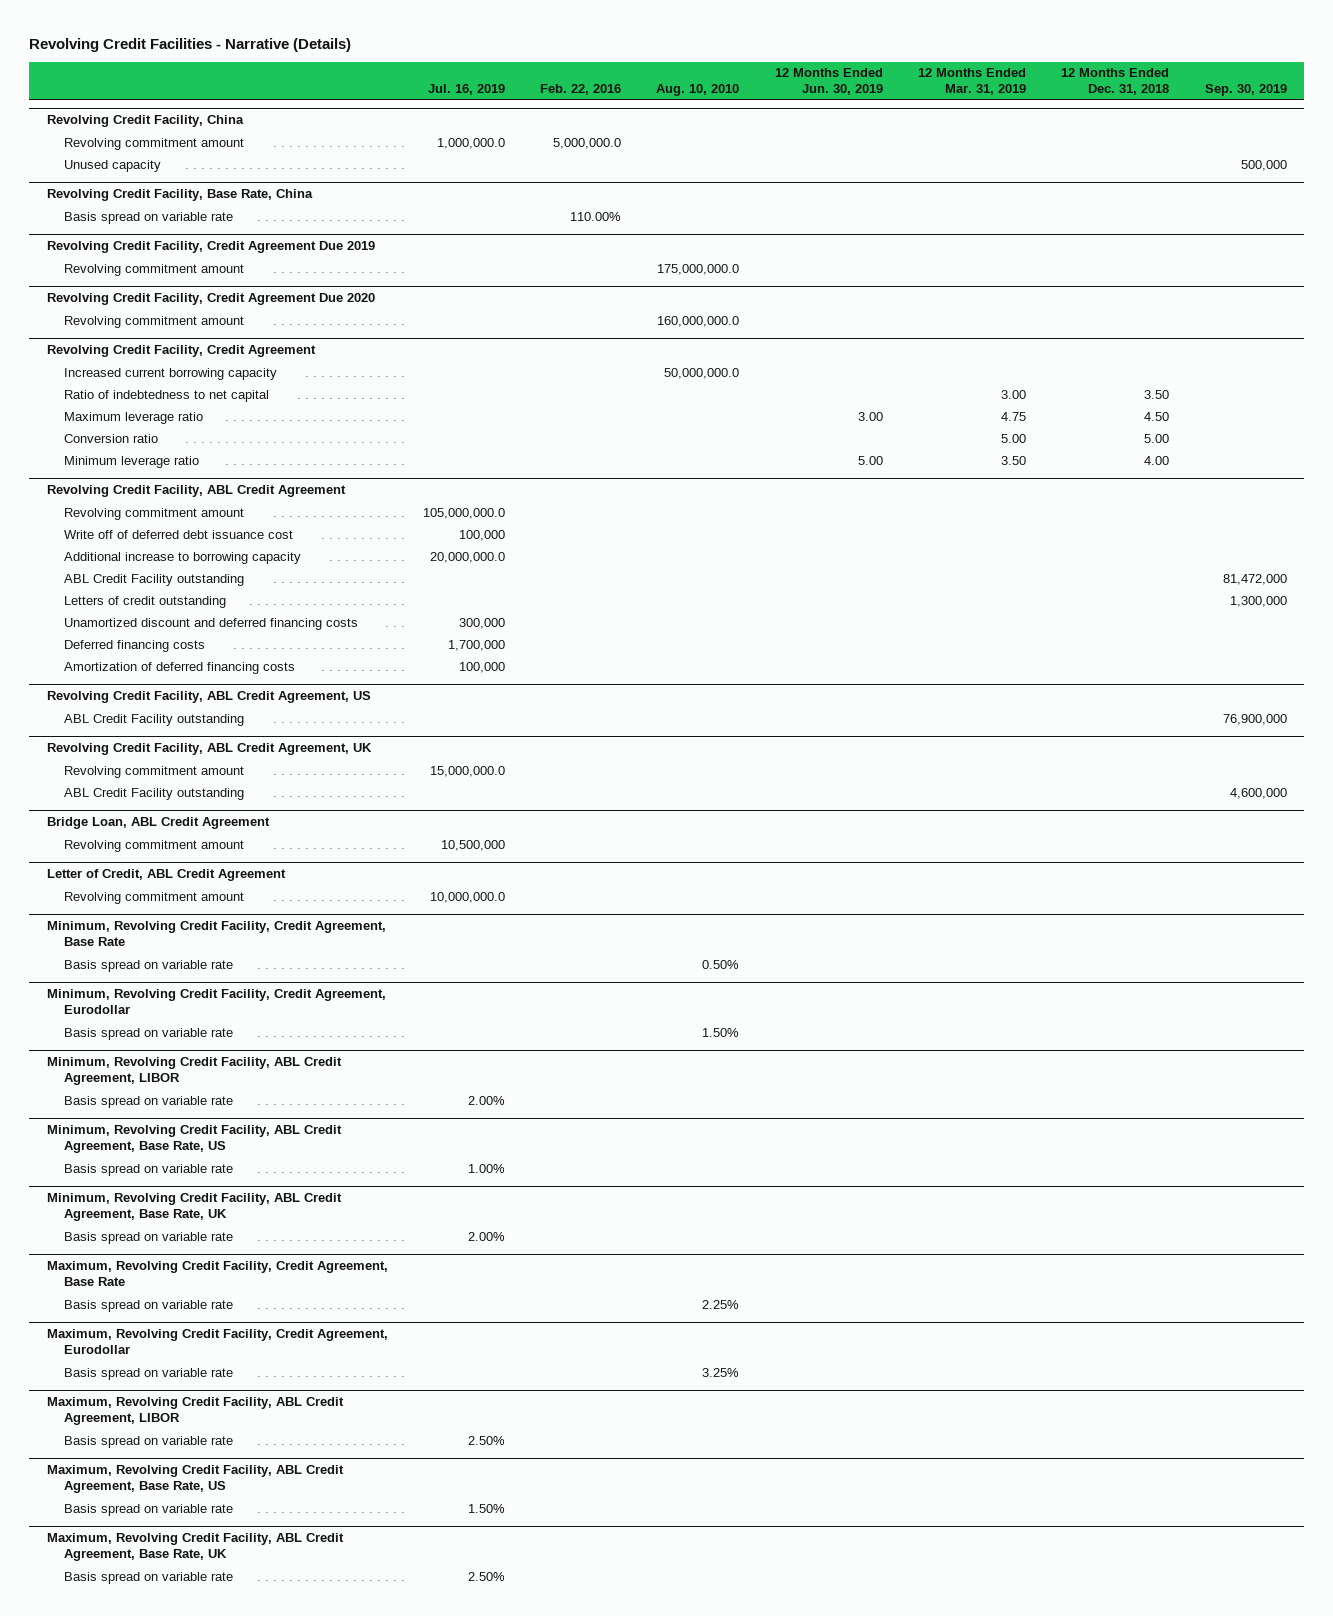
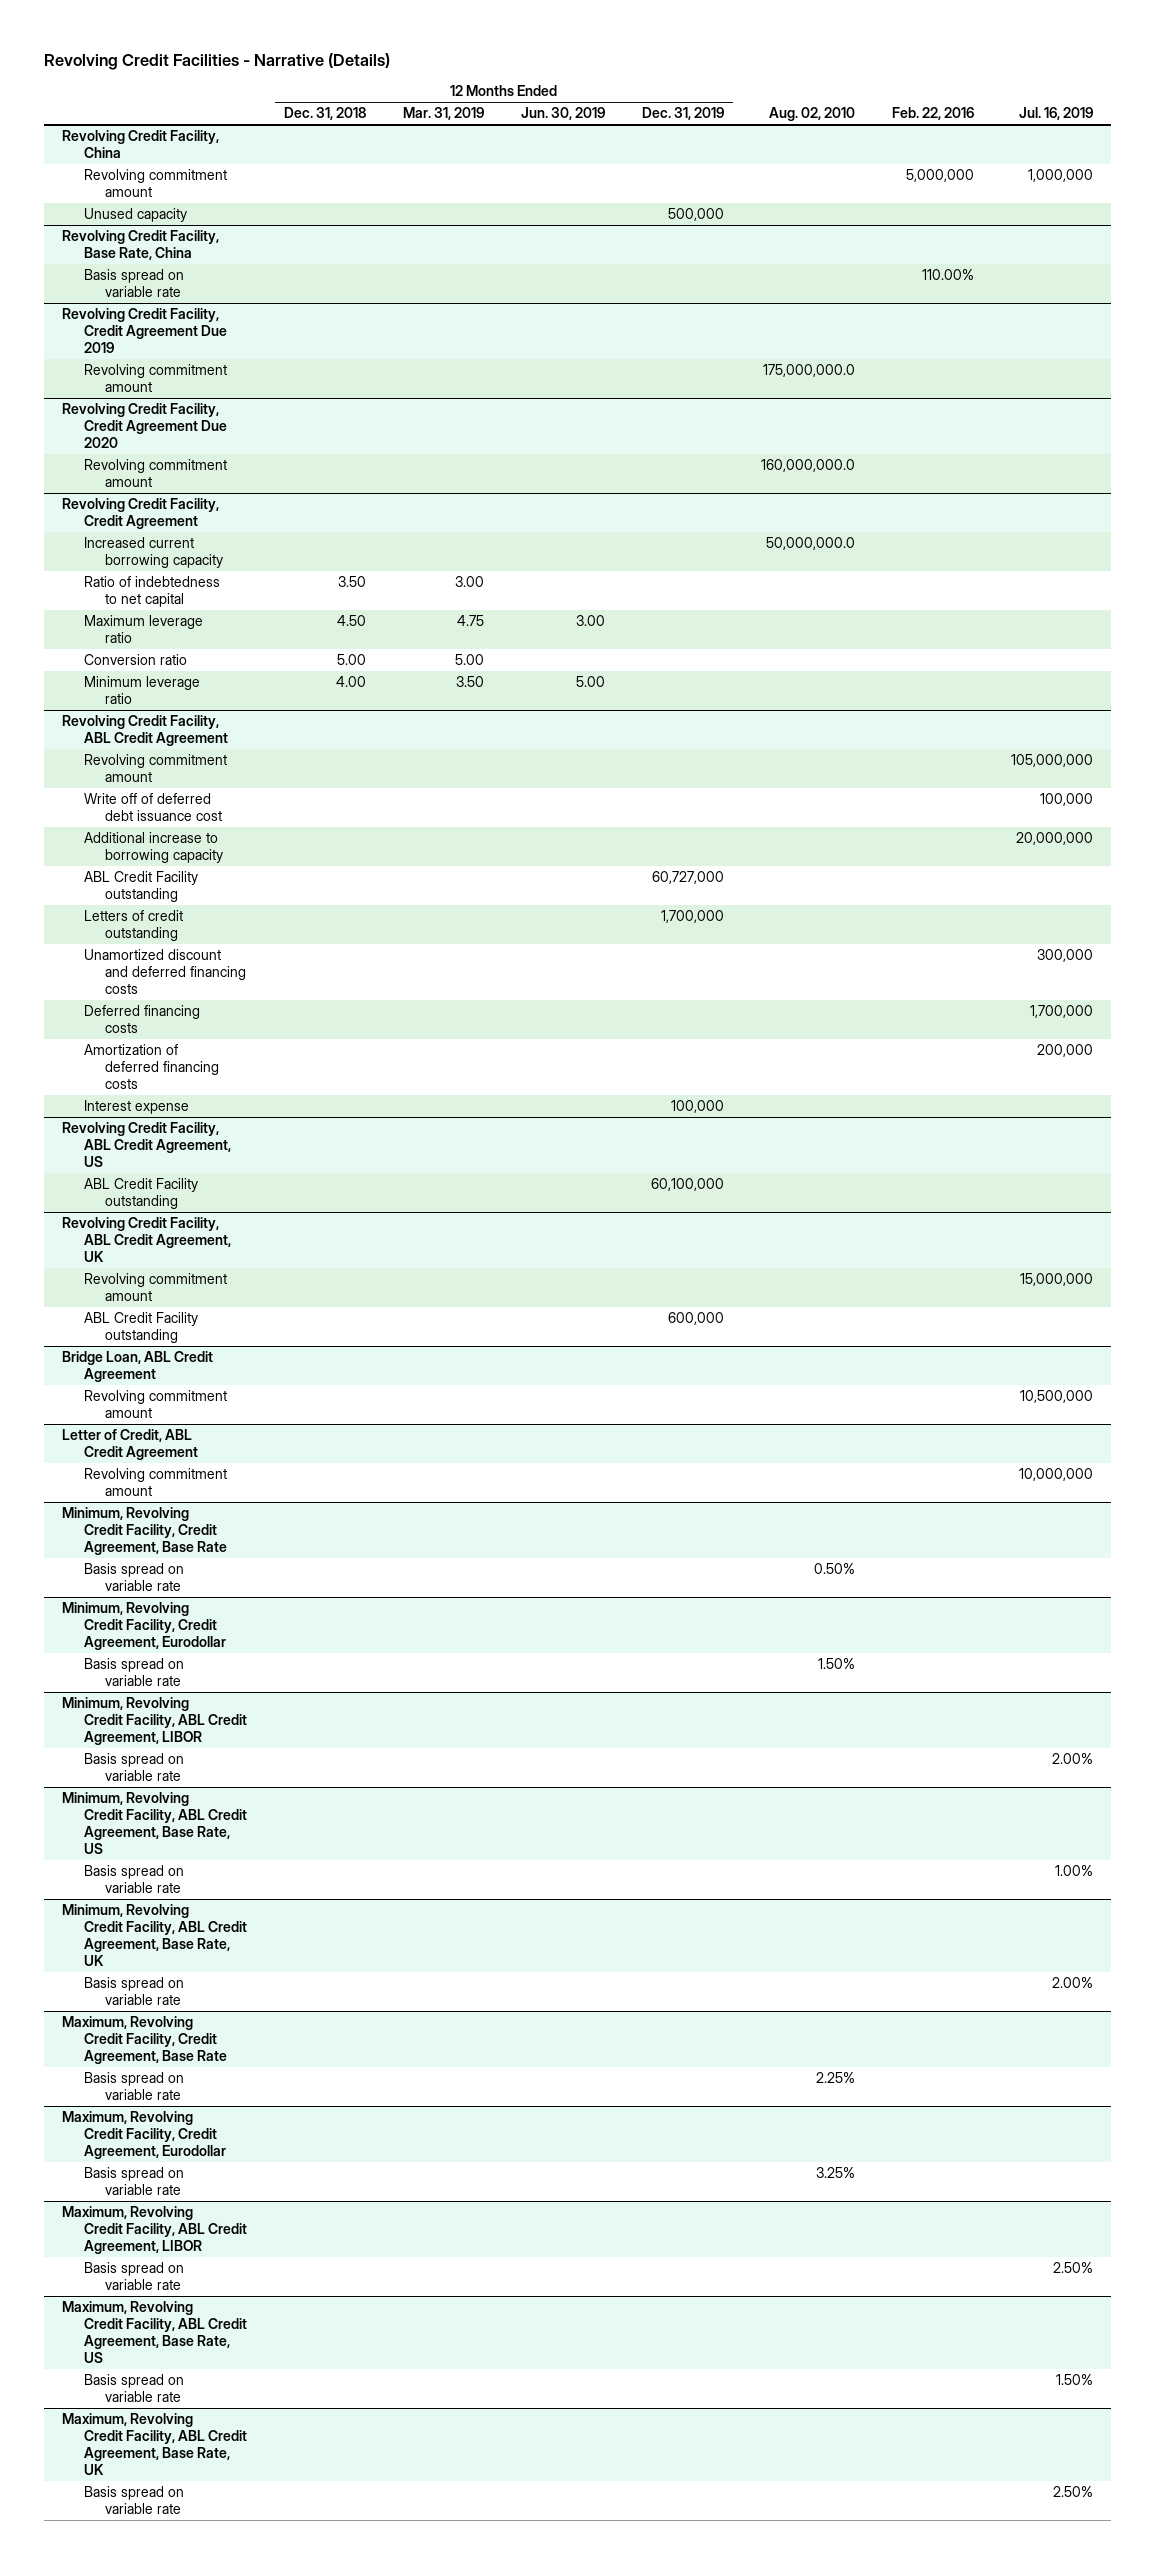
- | Jul. 16, 2019 | Feb. 22, 2016 | Aug. 10, 2010 | 12 Months Ended Jun. 30, 2019 | 12 Months Ended Mar. 31, 2019 | 12 Months Ended Dec. 31, 2018 | Sep. 30, 2019
+ | 12 Months Ended Dec. 31, 2018 | 12 Months Ended Mar. 31, 2019 | 12 Months Ended Jun. 30, 2019 | 12 Months Ended Dec. 31, 2019 | Aug. 02, 2010 | Feb. 22, 2016 | Jul. 16, 2019
@ Revolving Credit Facility, China
- Revolving commitment amount | 1,000,000.0 | 5,000,000.0 | | | | |
+ Revolving commitment amount | | | | | | 5,000,000 | 1,000,000
@ Revolving Credit Facility, ABL Credit Agreement
- Revolving commitment amount | 105,000,000.0 | | | | | |
+ Revolving commitment amount | | | | | | | 105,000,000
- Additional increase to borrowing capacity | 20,000,000.0 | | | | | |
+ Additional increase to borrowing capacity | | | | | | | 20,000,000
- Amortization of deferred financing costs | 100,000 | | | | | |
+ Amortization of deferred financing costs | | | | | | | 200,000
+ Interest expense | | | | 100,000 | | |
@ Revolving Credit Facility, ABL Credit Agreement, UK
- Revolving commitment amount | 15,000,000.0 | | | | | |
+ Revolving commitment amount | | | | | | | 15,000,000
@ Letter of Credit, ABL Credit Agreement
- Revolving commitment amount | 10,000,000.0 | | | | | |
+ Revolving commitment amount | | | | | | | 10,000,000

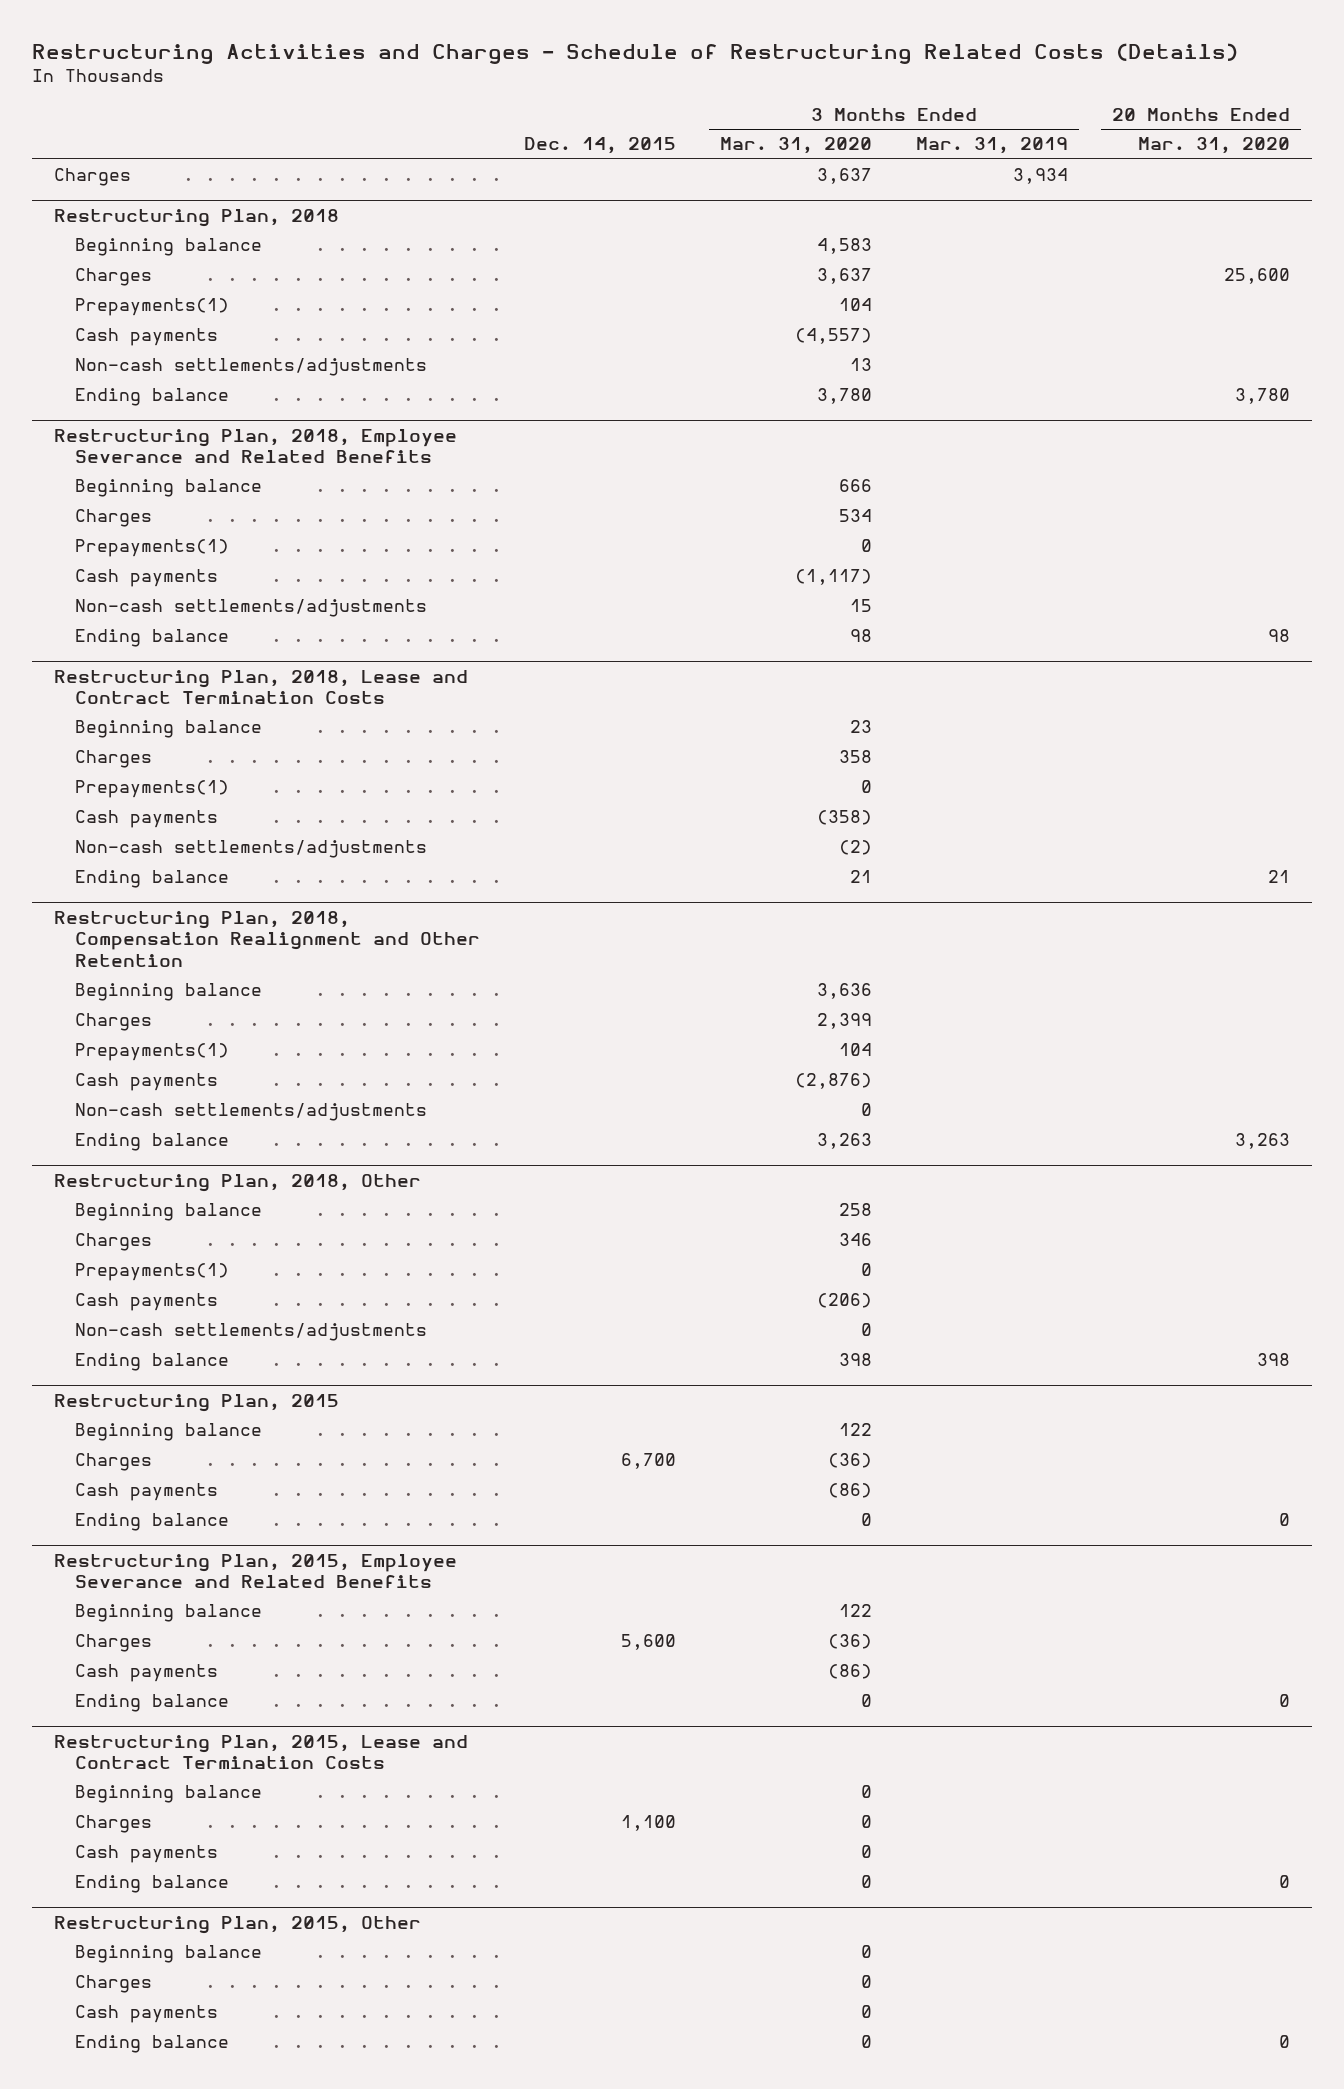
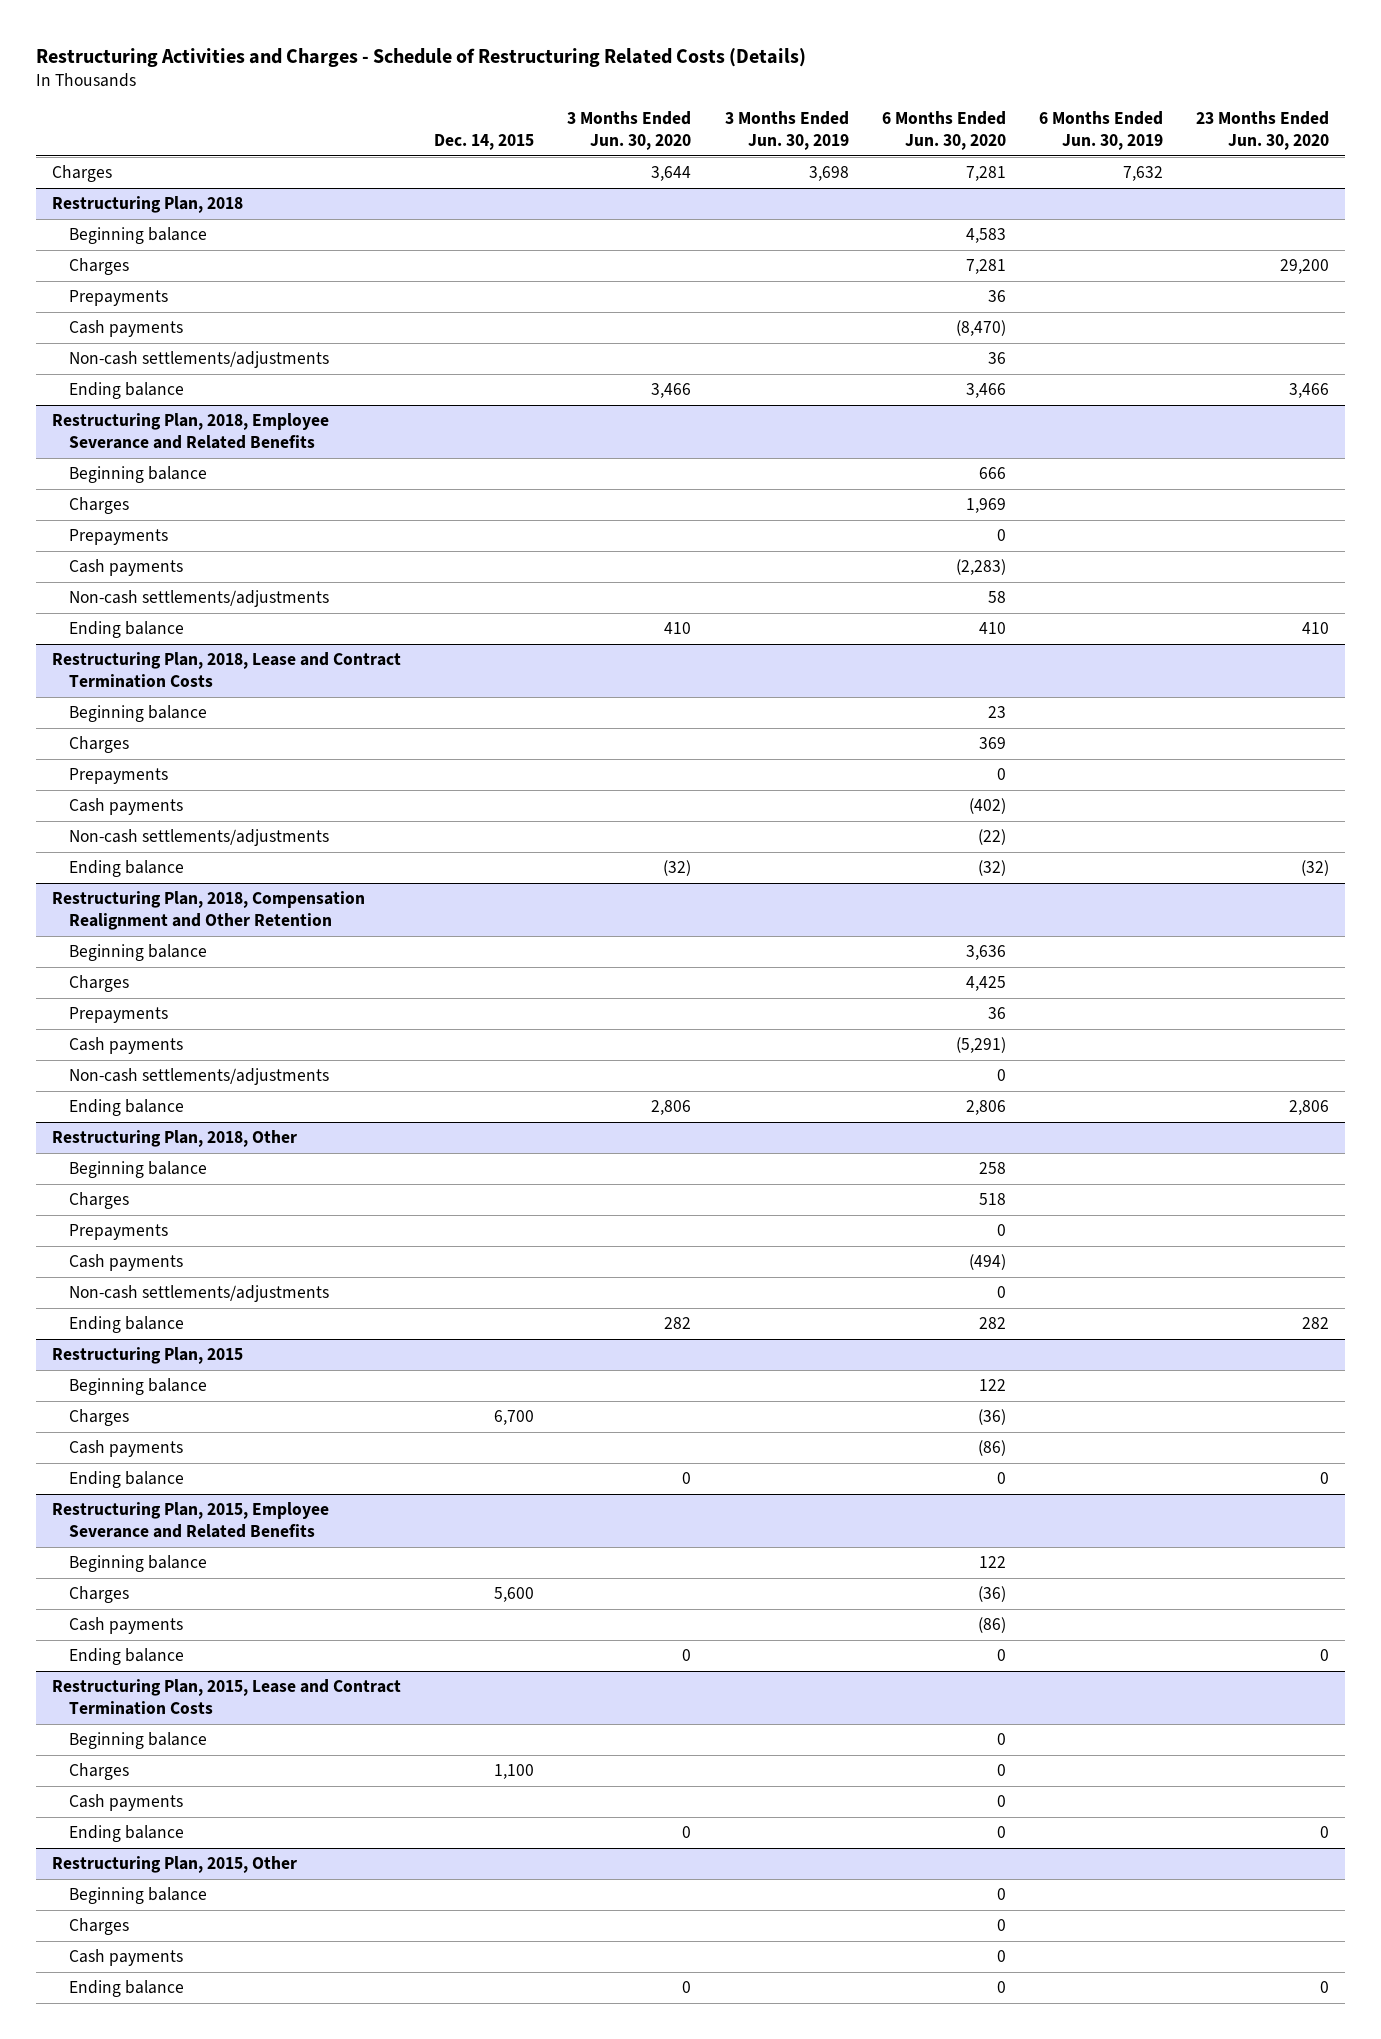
- | Dec. 14, 2015 | 3 Months Ended Mar. 31, 2020 | 3 Months Ended Mar. 31, 2019 | 20 Months Ended Mar. 31, 2020
+ | Dec. 14, 2015 | 3 Months Ended Jun. 30, 2020 | 3 Months Ended Jun. 30, 2019 | 6 Months Ended Jun. 30, 2020 | 6 Months Ended Jun. 30, 2019 | 23 Months Ended Jun. 30, 2020
@ Restructuring Plan, 2018
- Prepayments(1) | | 104 | |
+ Prepayments | | | | 36 | |
@ Restructuring Plan, 2018, Employee Severance and Related Benefits
- Prepayments(1) | | 0 | |
+ Prepayments | | | | 0 | |
@ Restructuring Plan, 2018, Lease and Contract Termination Costs
- Prepayments(1) | | 0 | |
+ Prepayments | | | | 0 | |
@ Restructuring Plan, 2018, Compensation Realignment and Other Retention
- Prepayments(1) | | 104 | |
+ Prepayments | | | | 36 | |
@ Restructuring Plan, 2018, Other
- Prepayments(1) | | 0 | |
+ Prepayments | | | | 0 | |

